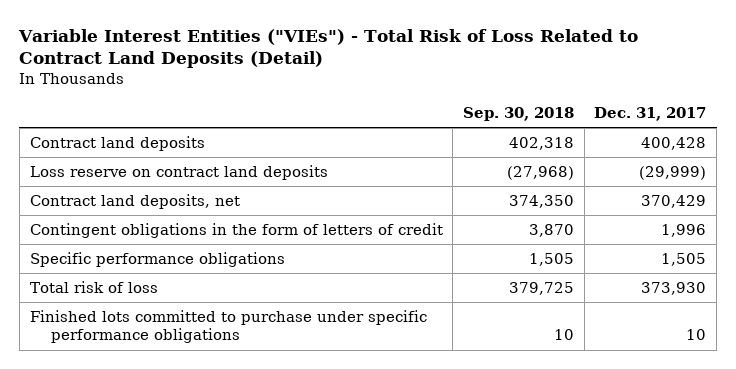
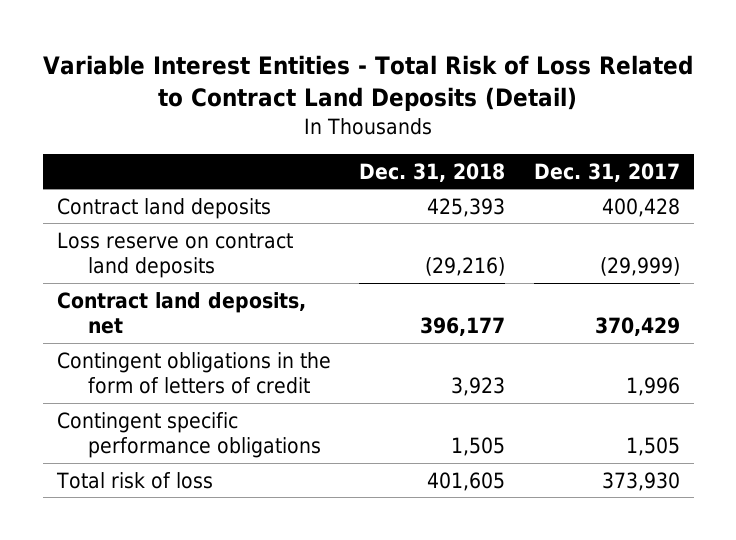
- Variable Interest Entities ("VIEs") - Total Risk of Loss Related to Contract Land Deposits (Detail)
+ Variable Interest Entities - Total Risk of Loss Related to Contract Land Deposits (Detail)
- | Sep. 30, 2018 | Dec. 31, 2017
+ | Dec. 31, 2018 | Dec. 31, 2017
- Specific performance obligations | 1,505 | 1,505
+ Contingent specific performance obligations | 1,505 | 1,505
- Finished lots committed to purchase under specific performance obligations | 10 | 10

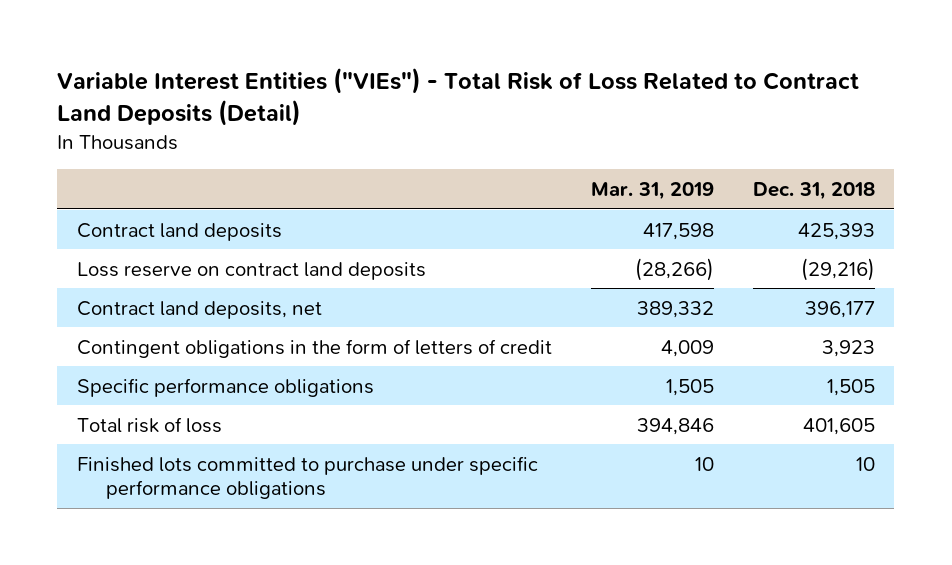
- Variable Interest Entities - Total Risk of Loss Related to Contract Land Deposits (Detail)
+ Variable Interest Entities ("VIEs") - Total Risk of Loss Related to Contract Land Deposits (Detail)
- | Dec. 31, 2018 | Dec. 31, 2017
+ | Mar. 31, 2019 | Dec. 31, 2018
- Contingent specific performance obligations | 1,505 | 1,505
+ Specific performance obligations | 1,505 | 1,505
+ Finished lots committed to purchase under specific performance obligations | 10 | 10

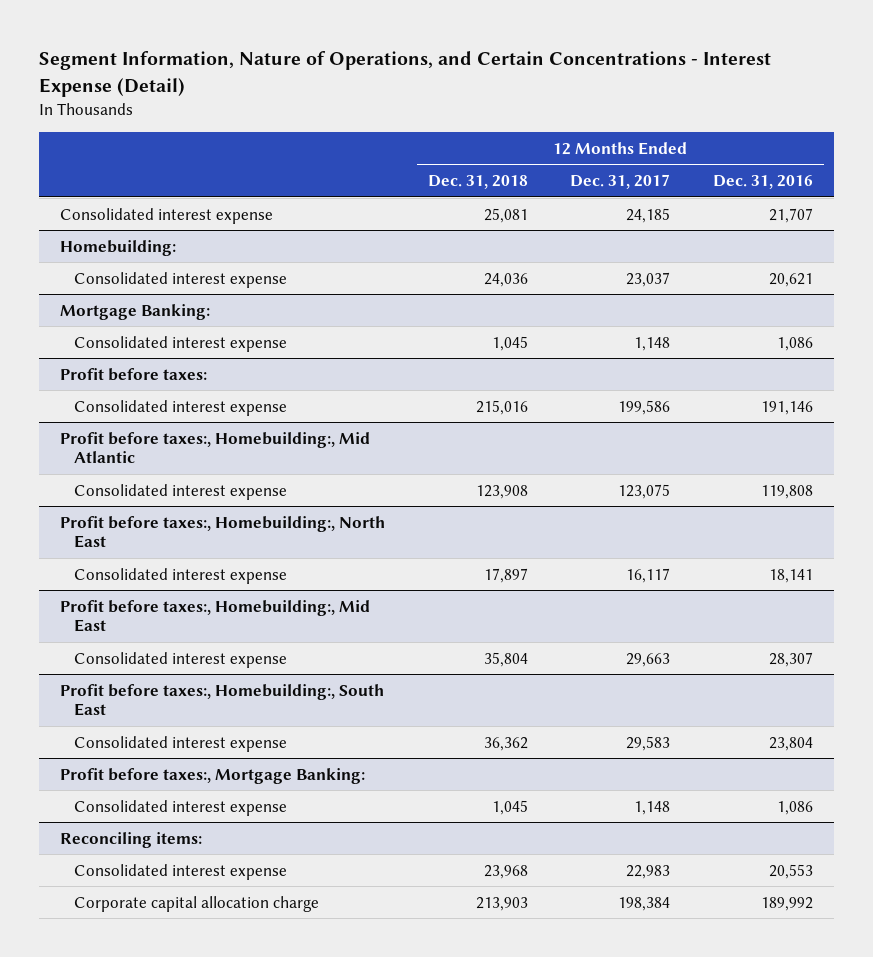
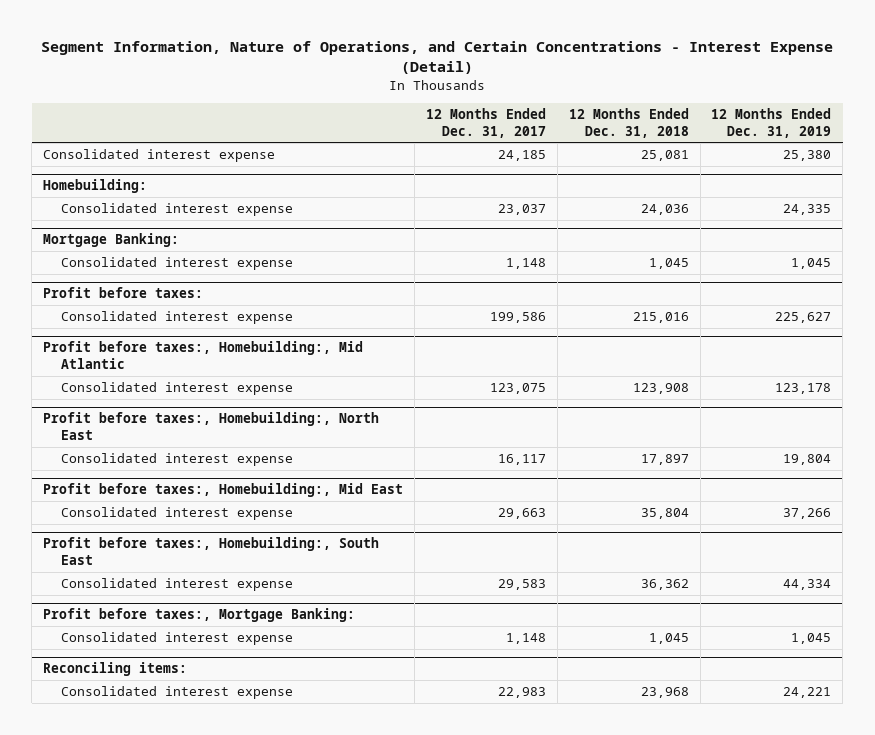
- | 12 Months Ended Dec. 31, 2018 | 12 Months Ended Dec. 31, 2017 | 12 Months Ended Dec. 31, 2016
+ | 12 Months Ended Dec. 31, 2017 | 12 Months Ended Dec. 31, 2018 | 12 Months Ended Dec. 31, 2019
@ Reconciling items:
- Corporate capital allocation charge | 213,903 | 198,384 | 189,992

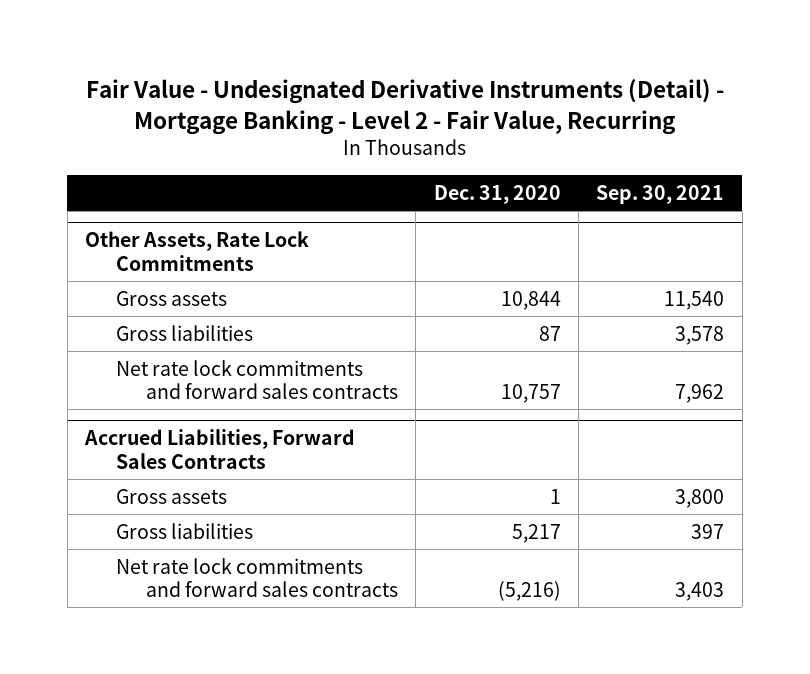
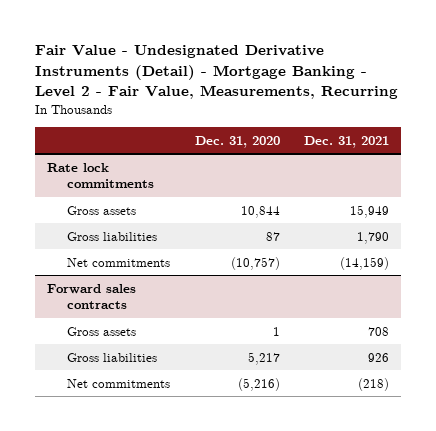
- Fair Value - Undesignated Derivative Instruments (Detail) - Mortgage Banking - Level 2 - Fair Value, Recurring
+ Fair Value - Undesignated Derivative Instruments (Detail) - Mortgage Banking - Level 2 - Fair Value, Measurements, Recurring
- | Dec. 31, 2020 | Sep. 30, 2021
+ | Dec. 31, 2020 | Dec. 31, 2021
- Other Assets, Rate Lock Commitments
+ Rate lock commitments
- Net rate lock commitments and forward sales contracts | 10,757 | 7,962
- Accrued Liabilities, Forward Sales Contracts
+ Net commitments | (10,757) | (14,159)
+ Forward sales contracts
- Net rate lock commitments and forward sales contracts | (5,216) | 3,403
+ Net commitments | (5,216) | (218)

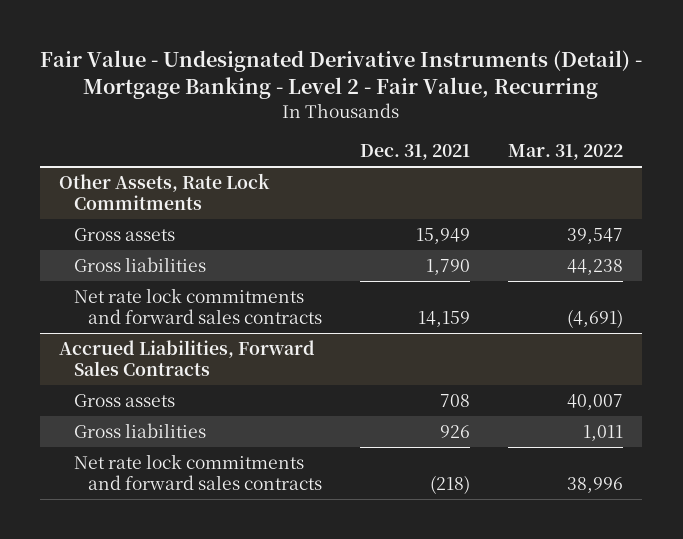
- Fair Value - Undesignated Derivative Instruments (Detail) - Mortgage Banking - Level 2 - Fair Value, Measurements, Recurring
+ Fair Value - Undesignated Derivative Instruments (Detail) - Mortgage Banking - Level 2 - Fair Value, Recurring
- | Dec. 31, 2020 | Dec. 31, 2021
+ | Dec. 31, 2021 | Mar. 31, 2022
- Rate lock commitments
+ Other Assets, Rate Lock Commitments
- Net commitments | (10,757) | (14,159)
- Forward sales contracts
+ Net rate lock commitments and forward sales contracts | 14,159 | (4,691)
+ Accrued Liabilities, Forward Sales Contracts
- Net commitments | (5,216) | (218)
+ Net rate lock commitments and forward sales contracts | (218) | 38,996

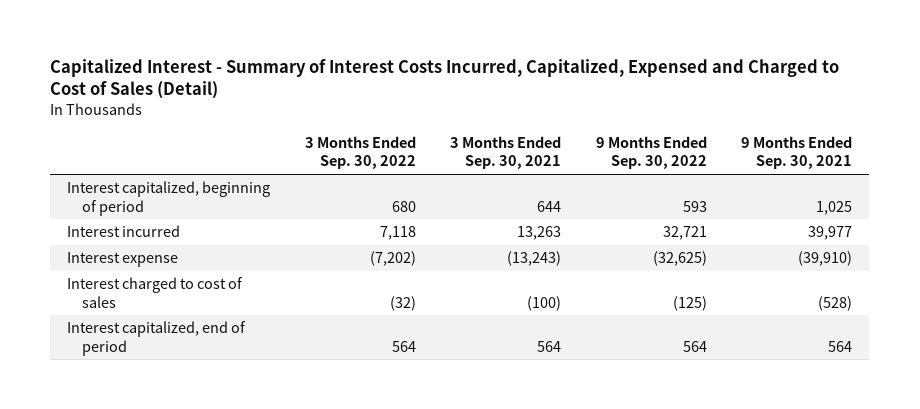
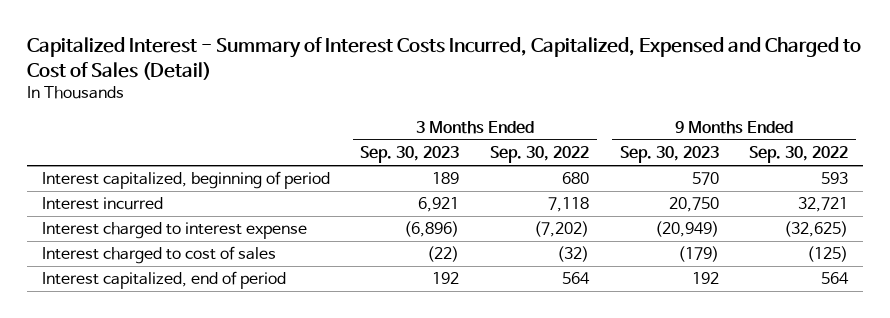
- | 3 Months Ended Sep. 30, 2022 | 3 Months Ended Sep. 30, 2021 | 9 Months Ended Sep. 30, 2022 | 9 Months Ended Sep. 30, 2021
+ | 3 Months Ended Sep. 30, 2023 | 3 Months Ended Sep. 30, 2022 | 9 Months Ended Sep. 30, 2023 | 9 Months Ended Sep. 30, 2022
- Interest expense | (7,202) | (13,243) | (32,625) | (39,910)
+ Interest charged to interest expense | (6,896) | (7,202) | (20,949) | (32,625)

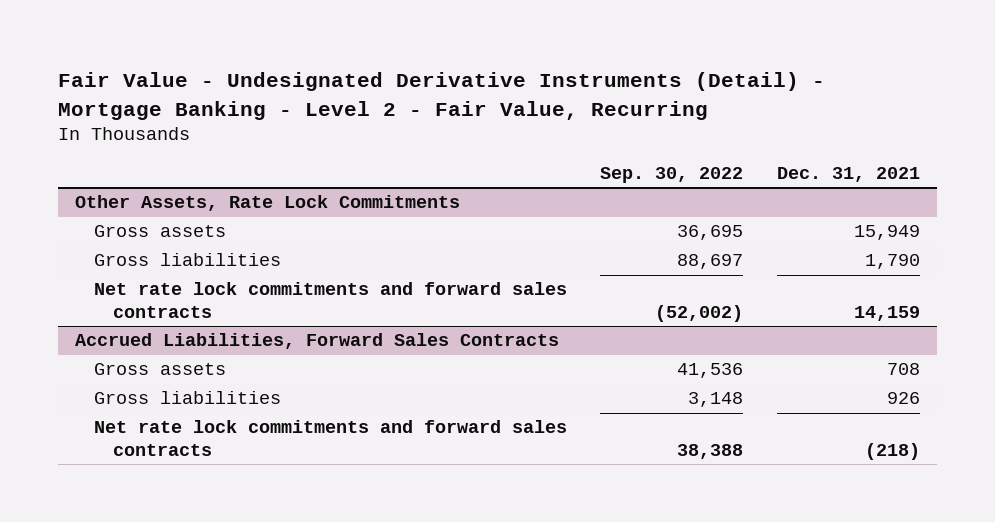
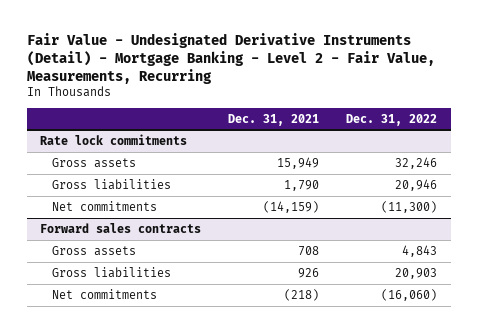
- Fair Value - Undesignated Derivative Instruments (Detail) - Mortgage Banking - Level 2 - Fair Value, Recurring
+ Fair Value - Undesignated Derivative Instruments (Detail) - Mortgage Banking - Level 2 - Fair Value, Measurements, Recurring
- | Sep. 30, 2022 | Dec. 31, 2021
+ | Dec. 31, 2021 | Dec. 31, 2022
- Other Assets, Rate Lock Commitments
+ Rate lock commitments
- Net rate lock commitments and forward sales contracts | (52,002) | 14,159
- Accrued Liabilities, Forward Sales Contracts
+ Net commitments | (14,159) | (11,300)
+ Forward sales contracts
- Net rate lock commitments and forward sales contracts | 38,388 | (218)
+ Net commitments | (218) | (16,060)

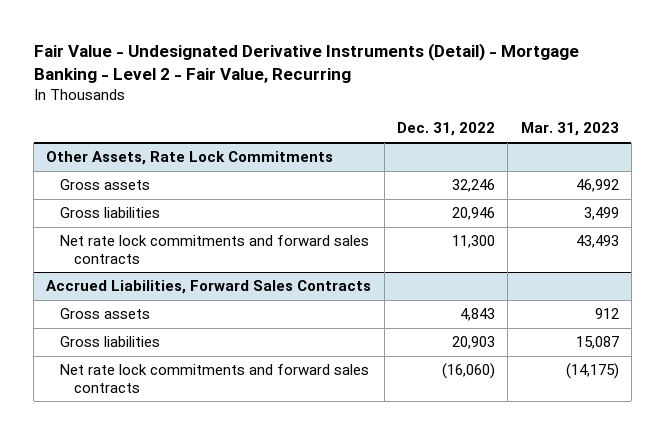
- Fair Value - Undesignated Derivative Instruments (Detail) - Mortgage Banking - Level 2 - Fair Value, Measurements, Recurring
+ Fair Value - Undesignated Derivative Instruments (Detail) - Mortgage Banking - Level 2 - Fair Value, Recurring
- | Dec. 31, 2021 | Dec. 31, 2022
+ | Dec. 31, 2022 | Mar. 31, 2023
- Rate lock commitments
+ Other Assets, Rate Lock Commitments
- Net commitments | (14,159) | (11,300)
- Forward sales contracts
+ Net rate lock commitments and forward sales contracts | 11,300 | 43,493
+ Accrued Liabilities, Forward Sales Contracts
- Net commitments | (218) | (16,060)
+ Net rate lock commitments and forward sales contracts | (16,060) | (14,175)

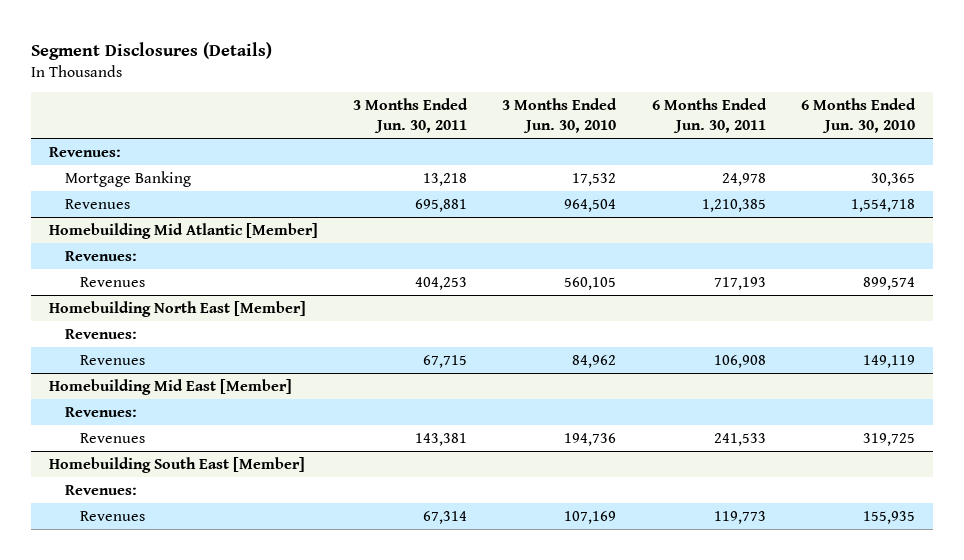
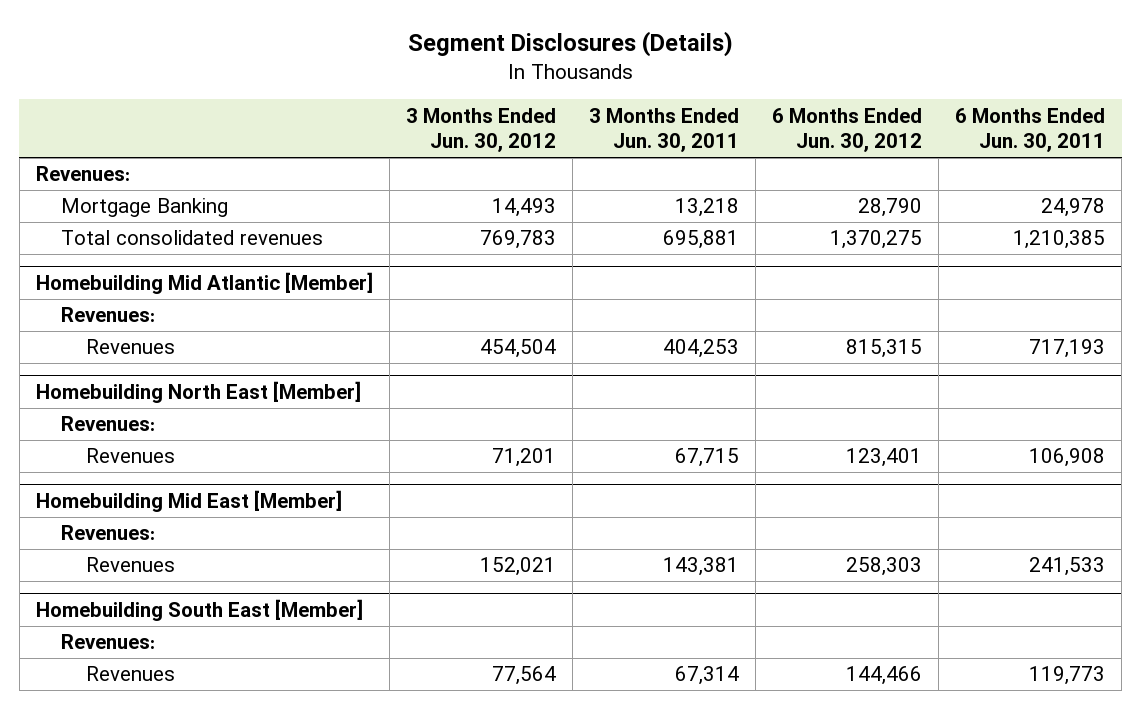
- | 3 Months Ended Jun. 30, 2011 | 3 Months Ended Jun. 30, 2010 | 6 Months Ended Jun. 30, 2011 | 6 Months Ended Jun. 30, 2010
+ | 3 Months Ended Jun. 30, 2012 | 3 Months Ended Jun. 30, 2011 | 6 Months Ended Jun. 30, 2012 | 6 Months Ended Jun. 30, 2011
- Revenues | 695,881 | 964,504 | 1,210,385 | 1,554,718
+ Total consolidated revenues | 769,783 | 695,881 | 1,370,275 | 1,210,385

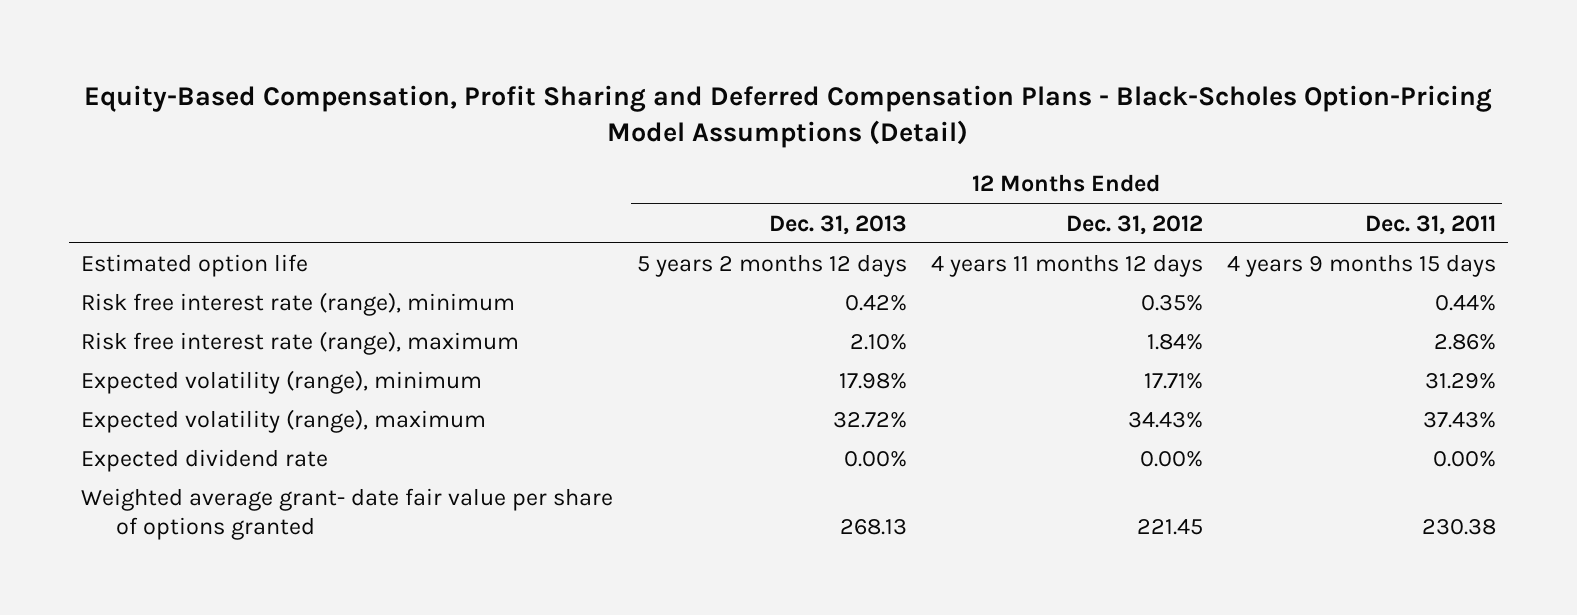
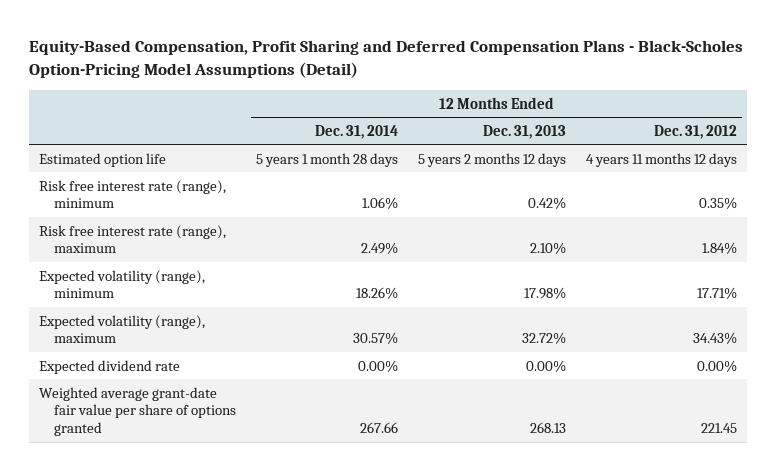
- | 12 Months Ended Dec. 31, 2013 | 12 Months Ended Dec. 31, 2012 | 12 Months Ended Dec. 31, 2011
+ | 12 Months Ended Dec. 31, 2014 | 12 Months Ended Dec. 31, 2013 | 12 Months Ended Dec. 31, 2012
- Weighted average grant- date fair value per share of options granted | 268.13 | 221.45 | 230.38
+ Weighted average grant-date fair value per share of options granted | 267.66 | 268.13 | 221.45

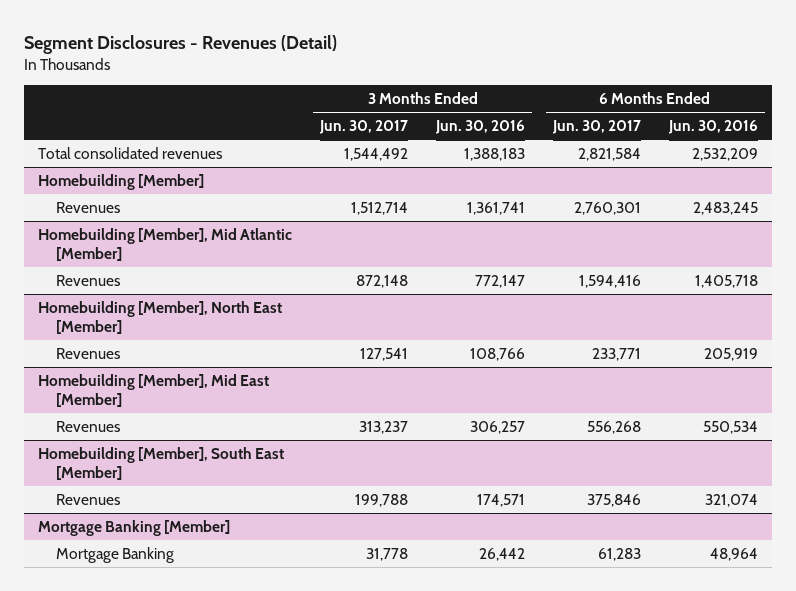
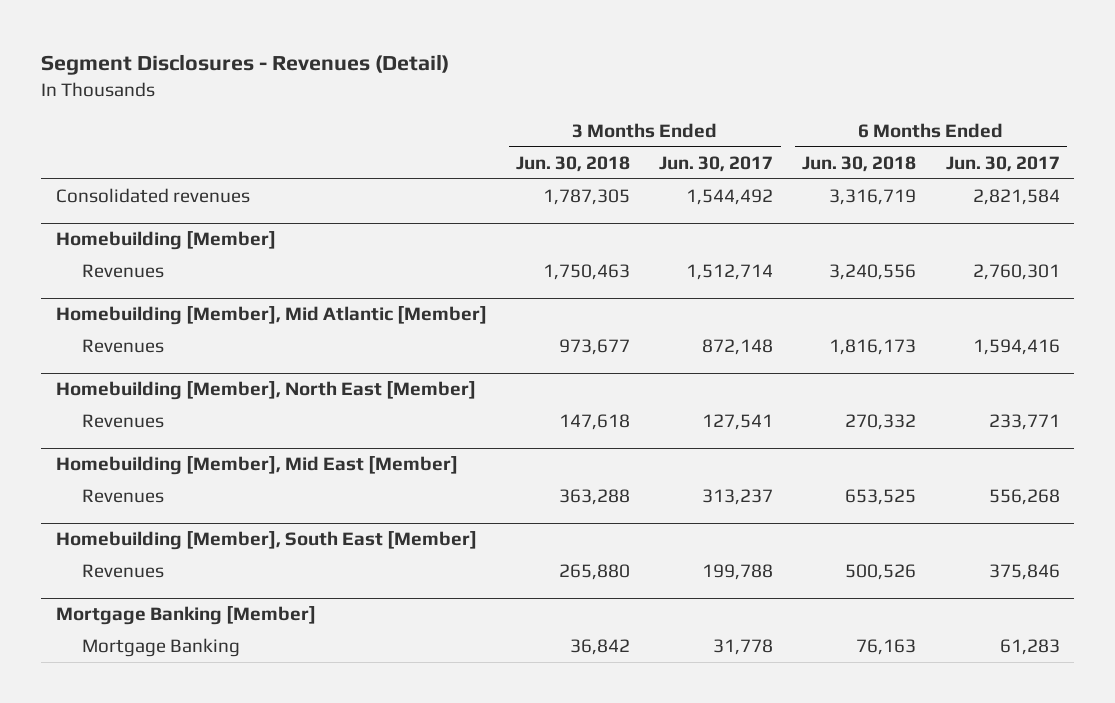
- | 3 Months Ended Jun. 30, 2017 | 3 Months Ended Jun. 30, 2016 | 6 Months Ended Jun. 30, 2017 | 6 Months Ended Jun. 30, 2016
+ | 3 Months Ended Jun. 30, 2018 | 3 Months Ended Jun. 30, 2017 | 6 Months Ended Jun. 30, 2018 | 6 Months Ended Jun. 30, 2017
- Total consolidated revenues | 1,544,492 | 1,388,183 | 2,821,584 | 2,532,209
+ Consolidated revenues | 1,787,305 | 1,544,492 | 3,316,719 | 2,821,584

